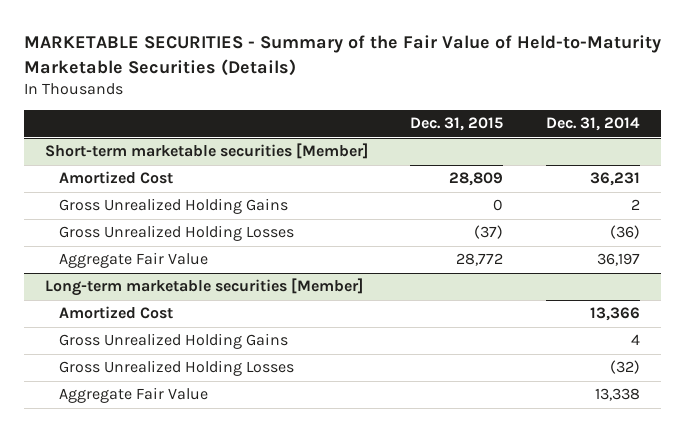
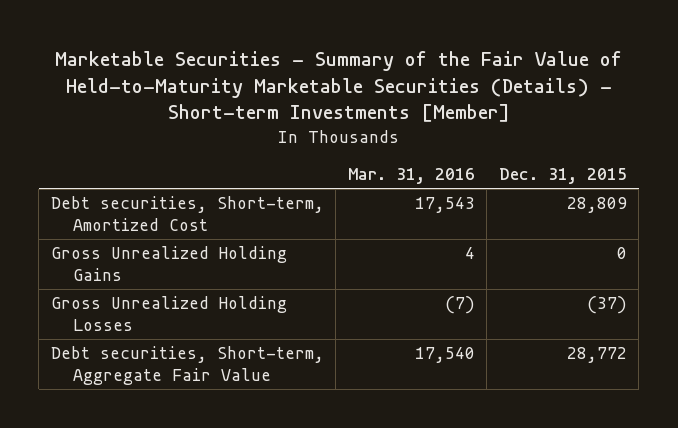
- MARKETABLE SECURITIES - Summary of the Fair Value of Held-to-Maturity Marketable Securities (Details)
+ Marketable Securities - Summary of the Fair Value of Held-to-Maturity Marketable Securities (Details) - Short-term Investments [Member]
- | Dec. 31, 2015 | Dec. 31, 2014
+ | Mar. 31, 2016 | Dec. 31, 2015
- Short-term marketable securities [Member]
- Amortized Cost | 28,809 | 36,231
+ Debt securities, Short-term, Amortized Cost | 17,543 | 28,809
- Aggregate Fair Value | 28,772 | 36,197
- Long-term marketable securities [Member]
- Amortized Cost | | 13,366
- Gross Unrealized Holding Gains | | 4
- Gross Unrealized Holding Losses | | (32)
- Aggregate Fair Value | | 13,338
+ Debt securities, Short-term, Aggregate Fair Value | 17,540 | 28,772

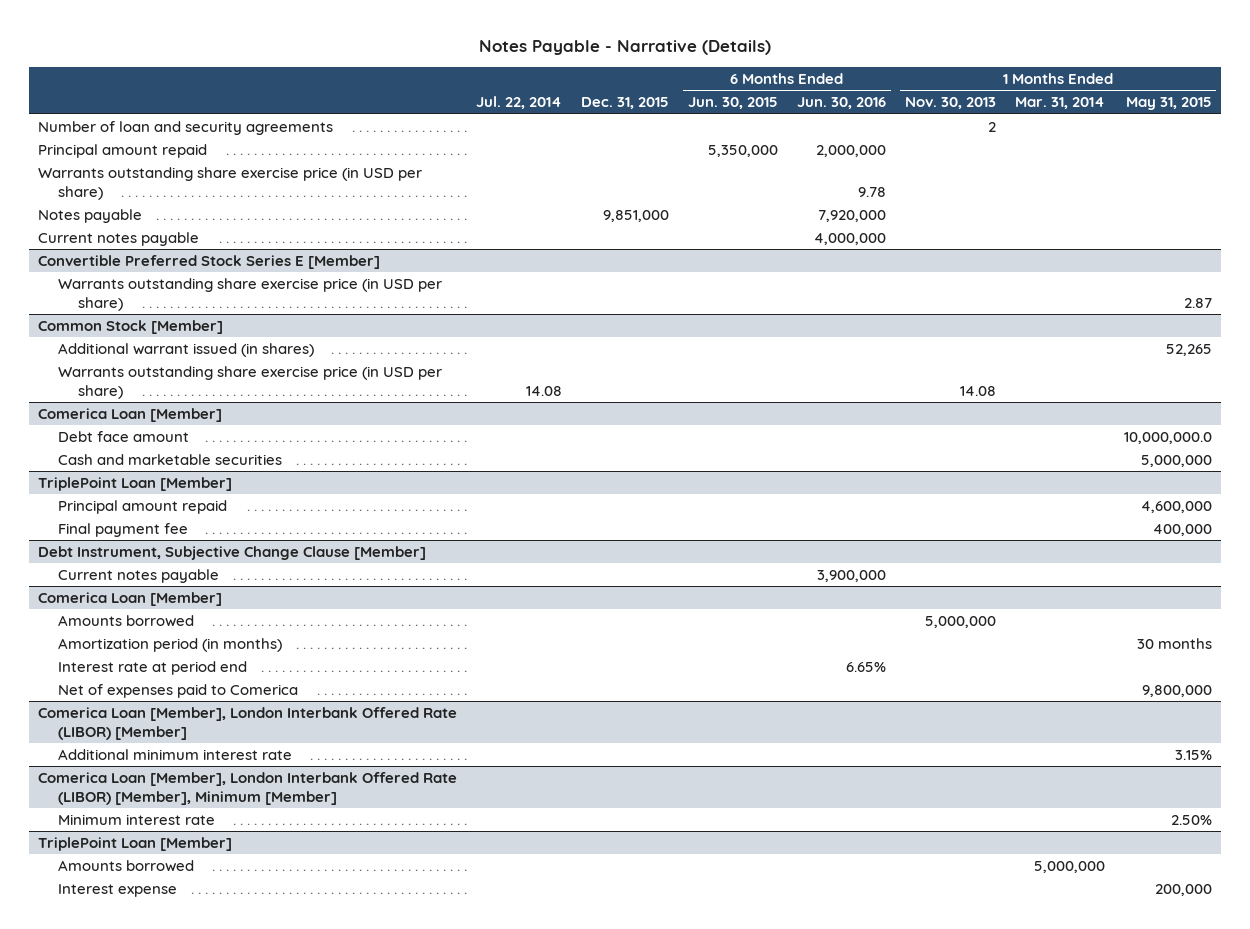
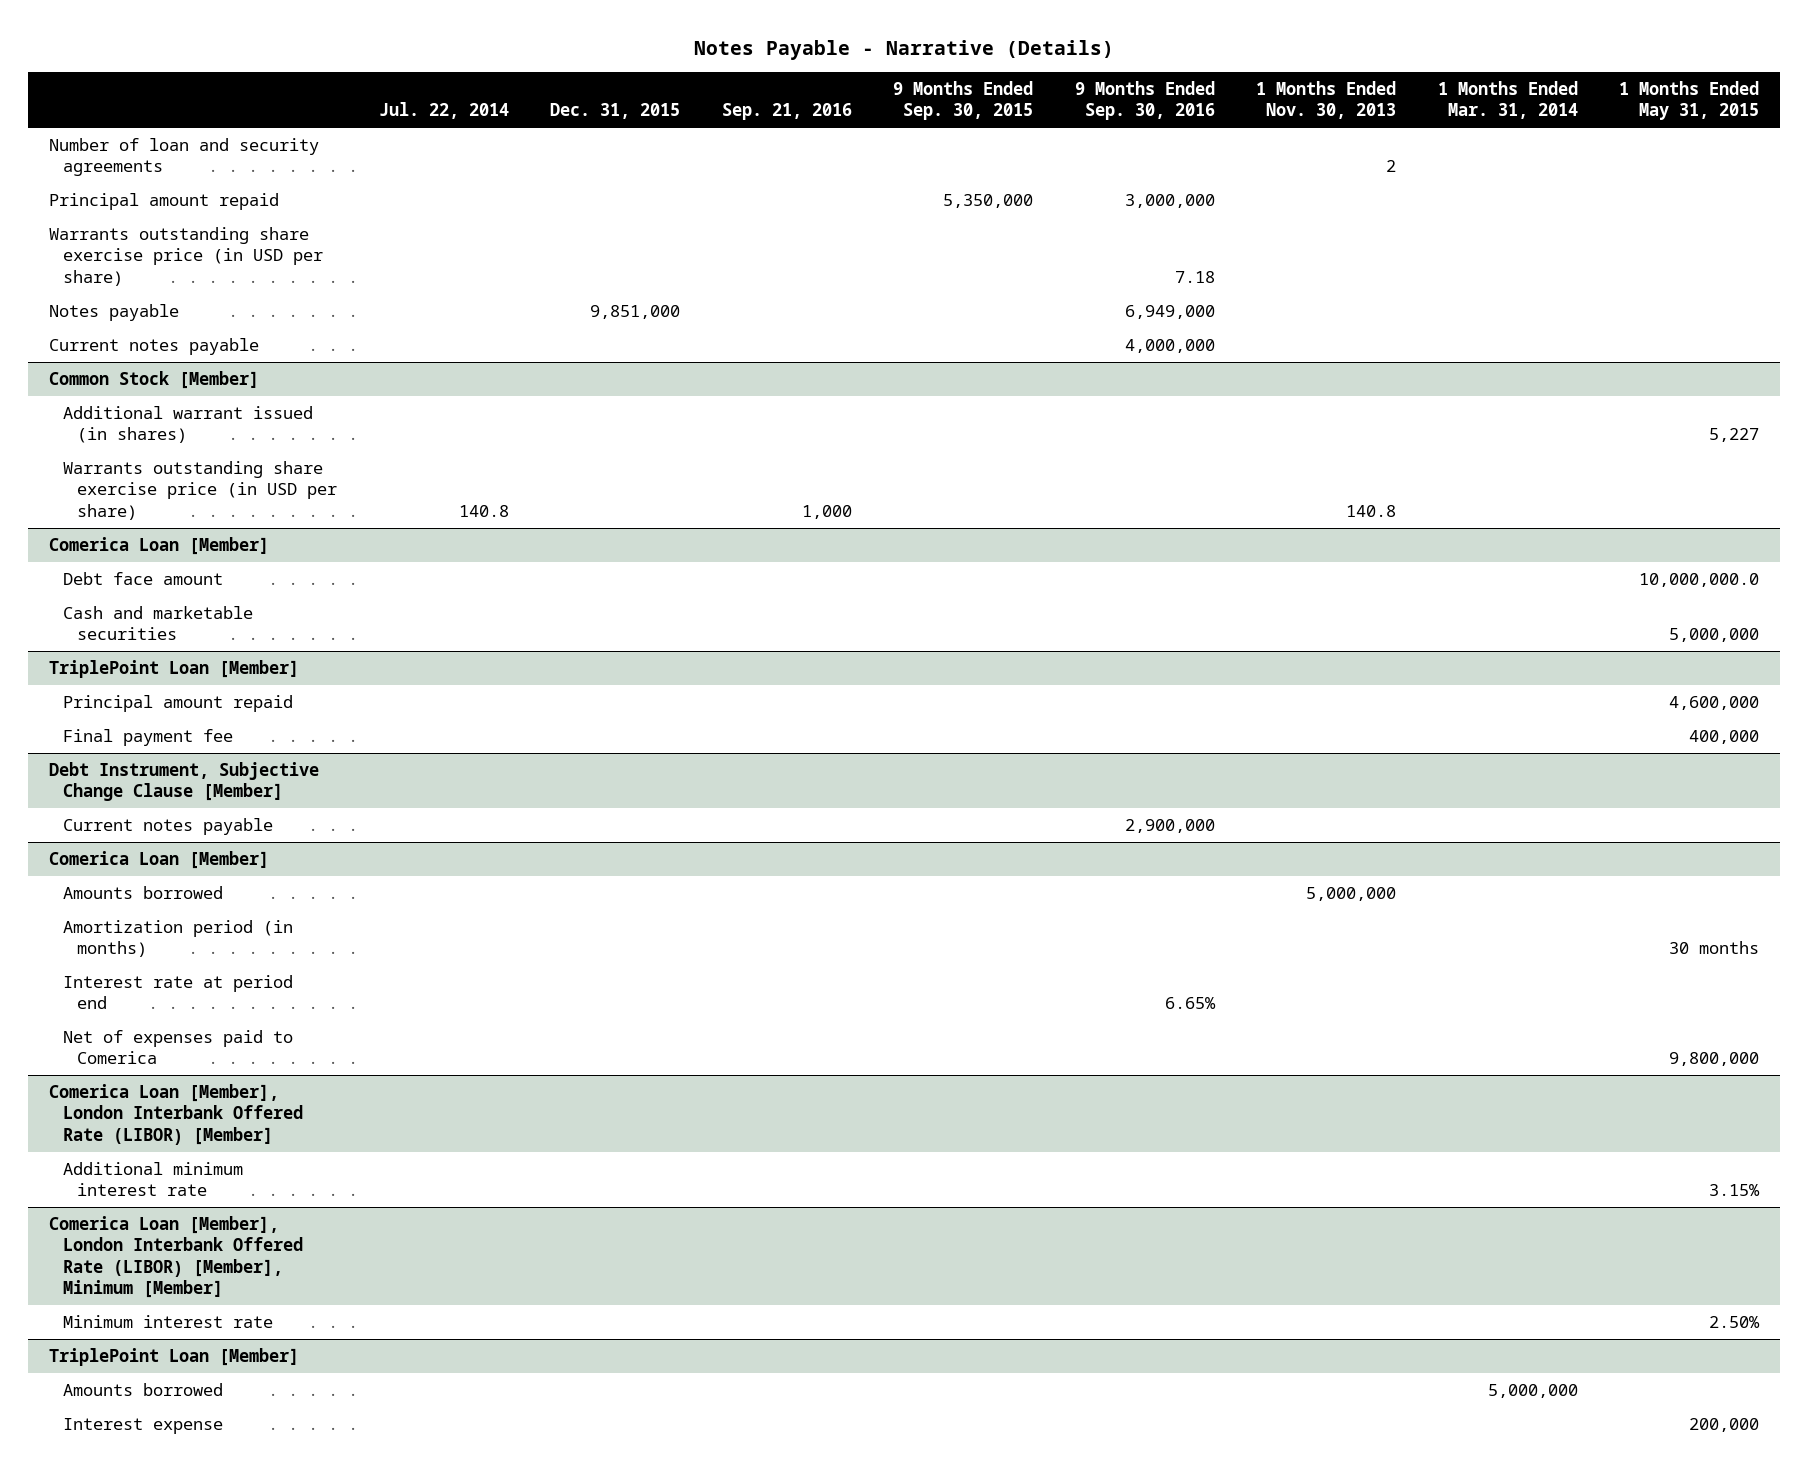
- | Jul. 22, 2014 | Dec. 31, 2015 | 6 Months Ended Jun. 30, 2015 | 6 Months Ended Jun. 30, 2016 | 1 Months Ended Nov. 30, 2013 | 1 Months Ended Mar. 31, 2014 | 1 Months Ended May 31, 2015
+ | Jul. 22, 2014 | Dec. 31, 2015 | Sep. 21, 2016 | 9 Months Ended Sep. 30, 2015 | 9 Months Ended Sep. 30, 2016 | 1 Months Ended Nov. 30, 2013 | 1 Months Ended Mar. 31, 2014 | 1 Months Ended May 31, 2015
- Convertible Preferred Stock Series E [Member]
- Warrants outstanding share exercise price (in USD per share) | | | | | | | 2.87
@ Common Stock [Member]
- Additional warrant issued (in shares) | | | | | | | 52,265
- Warrants outstanding share exercise price (in USD per share) | 14.08 | | | | 14.08 | |
+ Additional warrant issued (in shares) | | | | | | | | 5,227
+ Warrants outstanding share exercise price (in USD per share) | 140.8 | | 1,000 | | | 140.8 | |

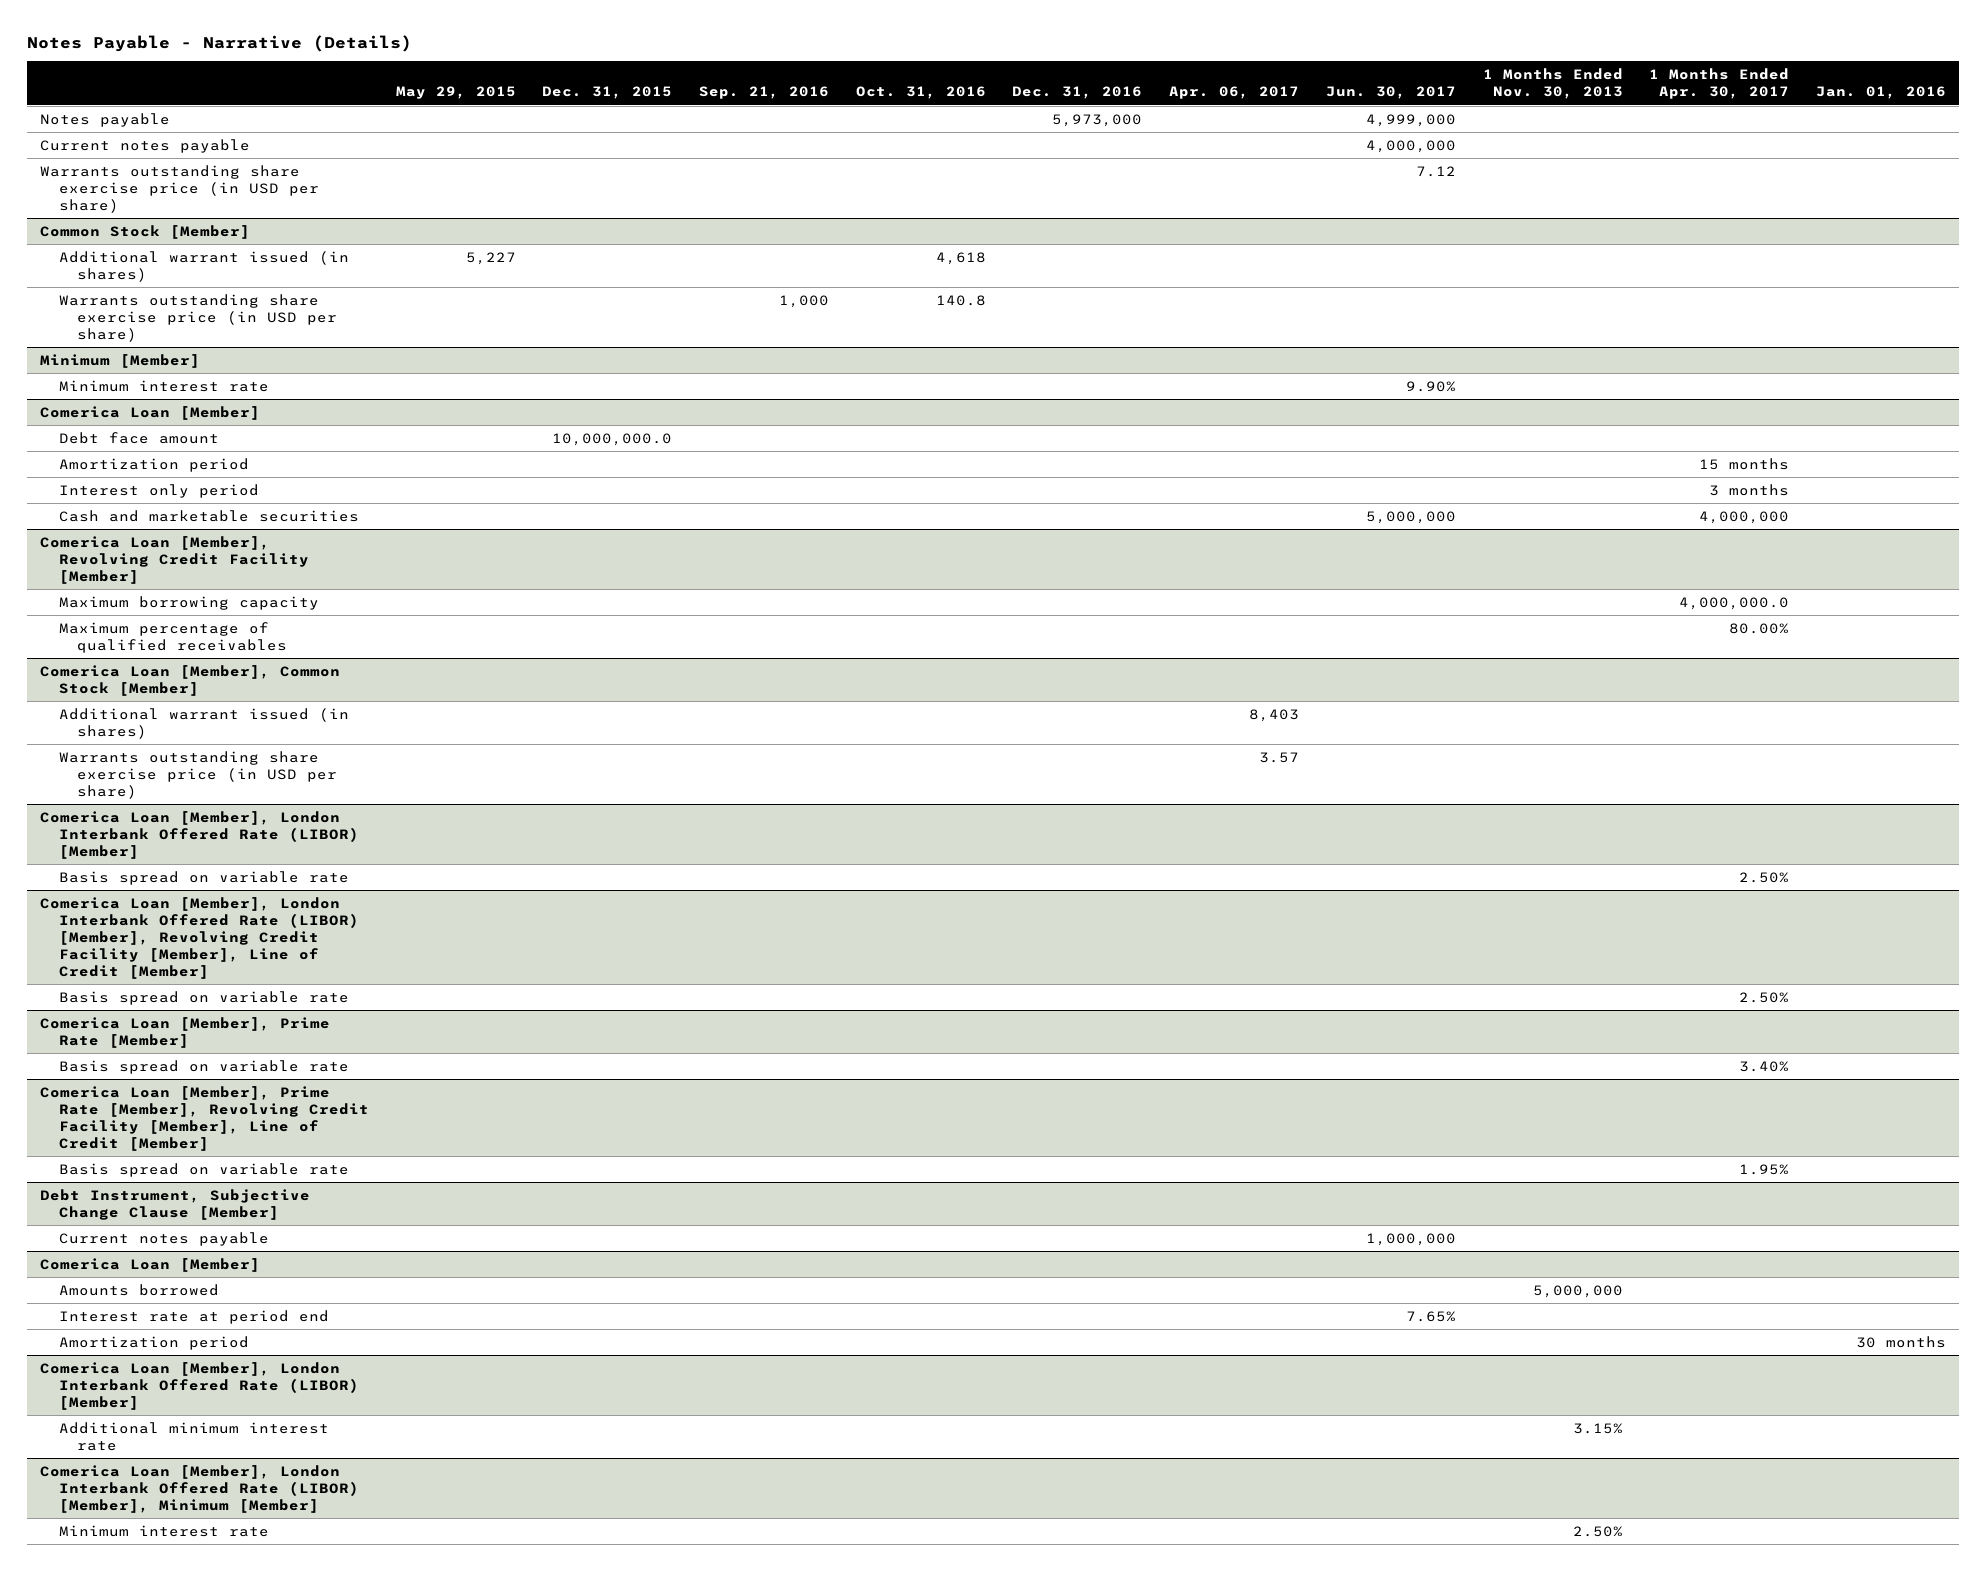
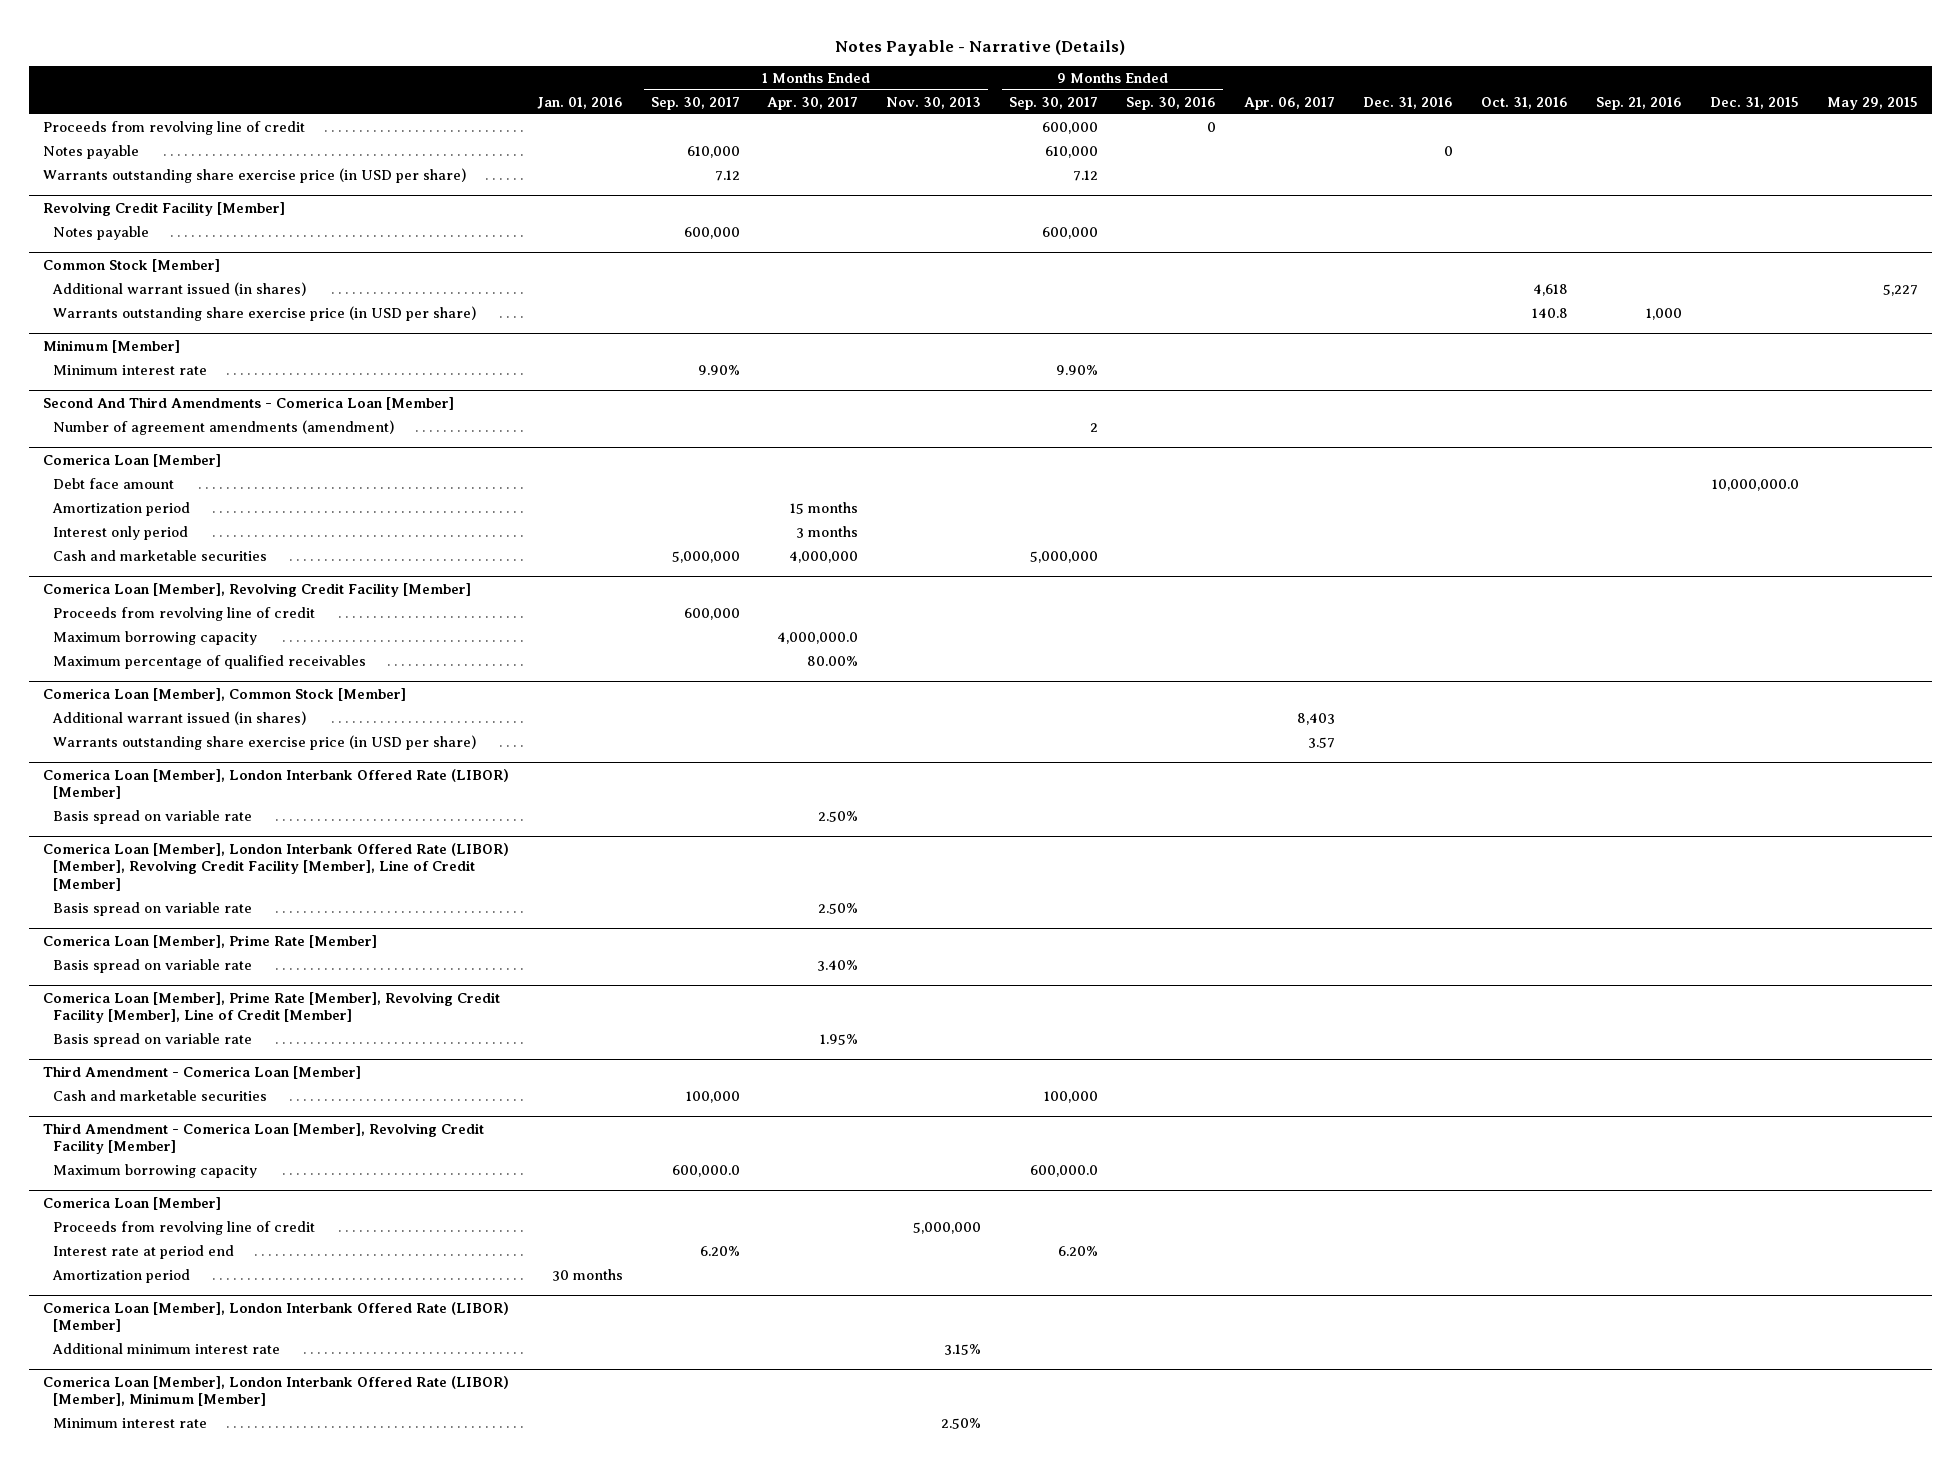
- | May 29, 2015 | Dec. 31, 2015 | Sep. 21, 2016 | Oct. 31, 2016 | Dec. 31, 2016 | Apr. 06, 2017 | Jun. 30, 2017 | 1 Months Ended Nov. 30, 2013 | 1 Months Ended Apr. 30, 2017 | Jan. 01, 2016
+ | Jan. 01, 2016 | 1 Months Ended Sep. 30, 2017 | 1 Months Ended Apr. 30, 2017 | 1 Months Ended Nov. 30, 2013 | 9 Months Ended Sep. 30, 2017 | 9 Months Ended Sep. 30, 2016 | Apr. 06, 2017 | Dec. 31, 2016 | Oct. 31, 2016 | Sep. 21, 2016 | Dec. 31, 2015 | May 29, 2015
- Notes payable | | | | | 5,973,000 | | 4,999,000 | | |
- Current notes payable | | | | | | | 4,000,000 | | |
+ Proceeds from revolving line of credit | | | | | 600,000 | 0 | | | | | |
+ Notes payable | | 610,000 | | | 610,000 | | | 0 | | | |
+ Revolving Credit Facility [Member]
+ Notes payable | | 600,000 | | | 600,000 | | | | | | |
+ Second And Third Amendments - Comerica Loan [Member]
+ Number of agreement amendments (amendment) | | | | | 2 | | | | | | |
@ Comerica Loan [Member], Revolving Credit Facility [Member]
+ Proceeds from revolving line of credit | | 600,000 | | | | | | | | | |
- Debt Instrument, Subjective Change Clause [Member]
- Current notes payable | | | | | | | 1,000,000 | | |
+ Third Amendment - Comerica Loan [Member]
+ Cash and marketable securities | | 100,000 | | | 100,000 | | | | | | |
+ Third Amendment - Comerica Loan [Member], Revolving Credit Facility [Member]
+ Maximum borrowing capacity | | 600,000.0 | | | 600,000.0 | | | | | | |
@ Comerica Loan [Member]
- Amounts borrowed | | | | | | | | 5,000,000 | |
+ Proceeds from revolving line of credit | | | | 5,000,000 | | | | | | | |

